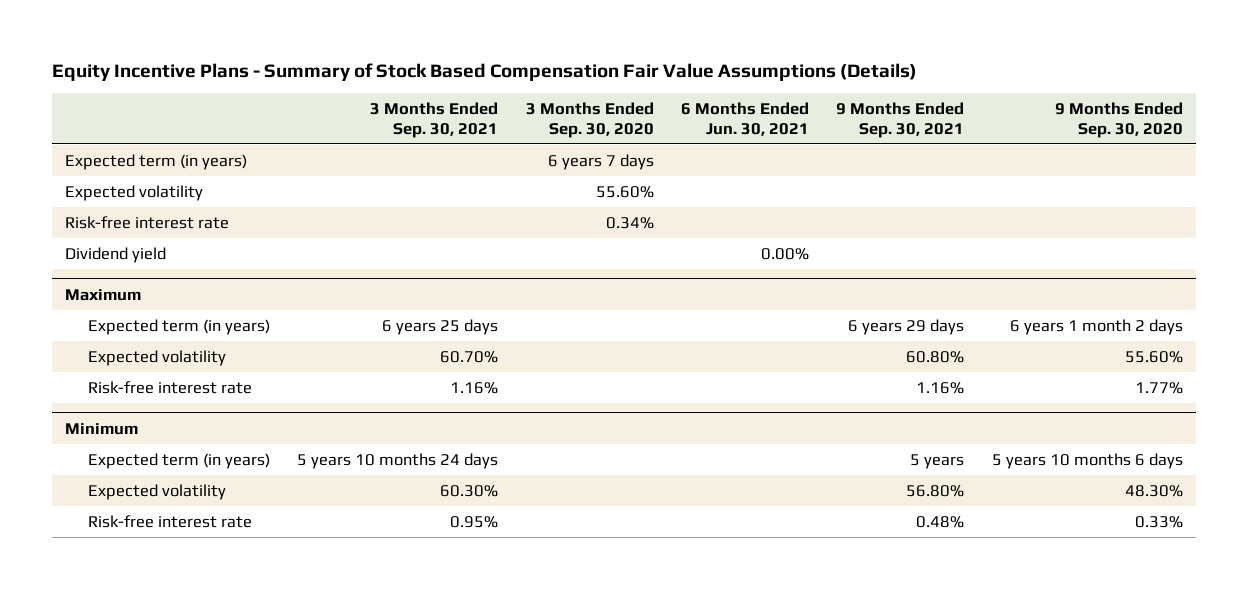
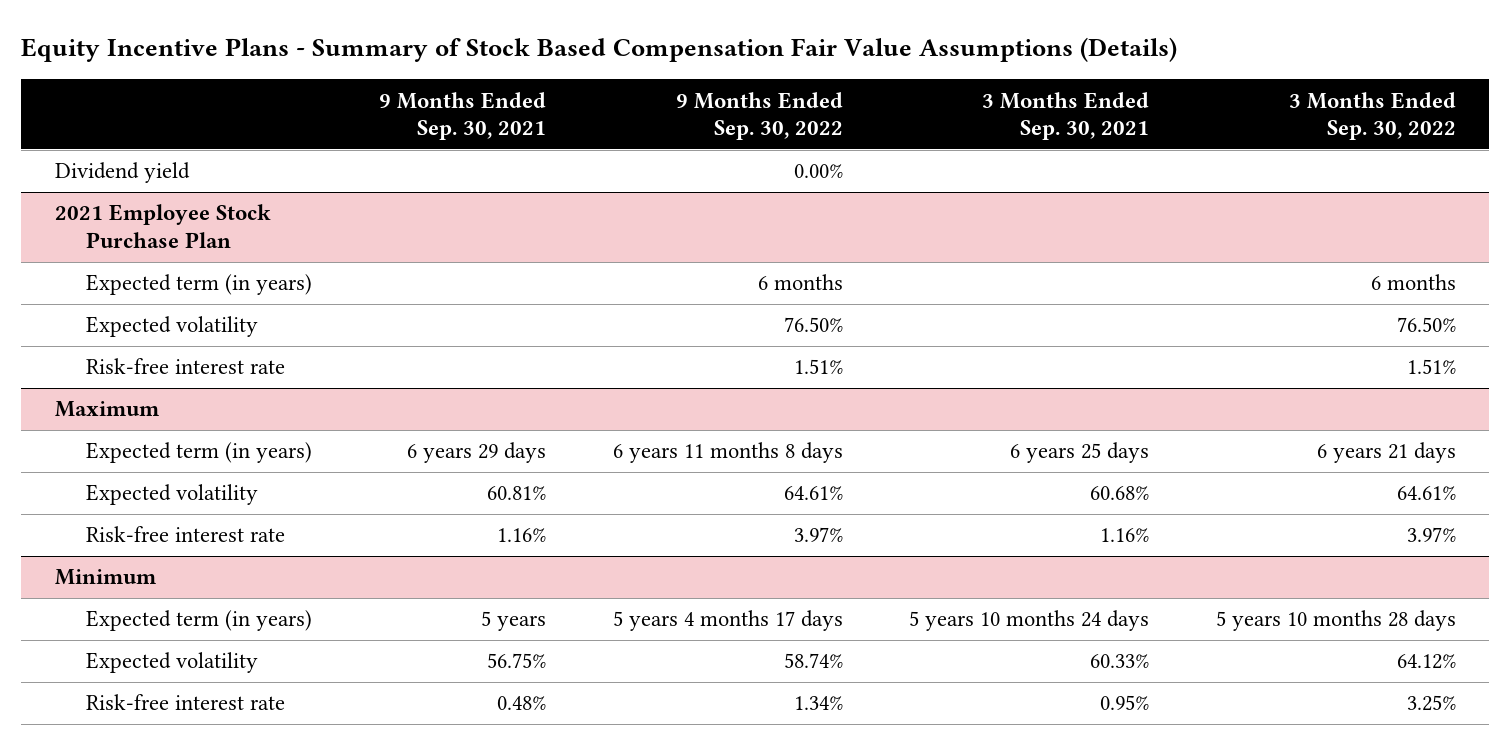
- | 3 Months Ended Sep. 30, 2021 | 3 Months Ended Sep. 30, 2020 | 6 Months Ended Jun. 30, 2021 | 9 Months Ended Sep. 30, 2021 | 9 Months Ended Sep. 30, 2020
+ | 9 Months Ended Sep. 30, 2021 | 9 Months Ended Sep. 30, 2022 | 3 Months Ended Sep. 30, 2021 | 3 Months Ended Sep. 30, 2022
moved up: Dividend yield | | 0.00% | |
+ 2021 Employee Stock Purchase Plan
@ Maximum
- Expected volatility | 60.70% | | | 60.80% | 55.60%
+ Expected volatility | 60.81% | 64.61% | 60.68% | 64.61%
@ Minimum
- Expected volatility | 60.30% | | | 56.80% | 48.30%
+ Expected volatility | 56.75% | 58.74% | 60.33% | 64.12%

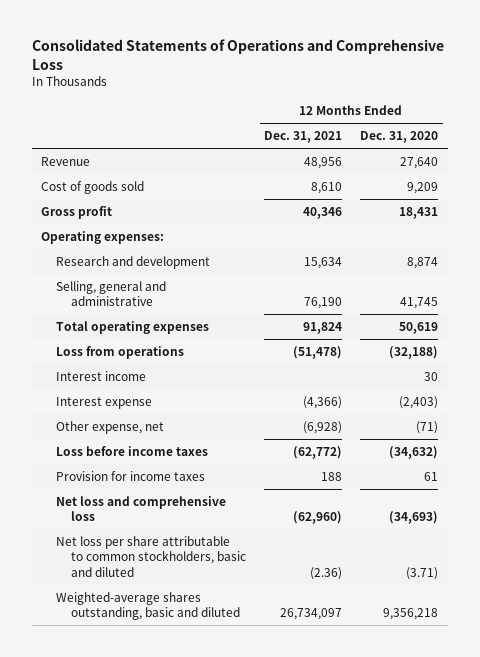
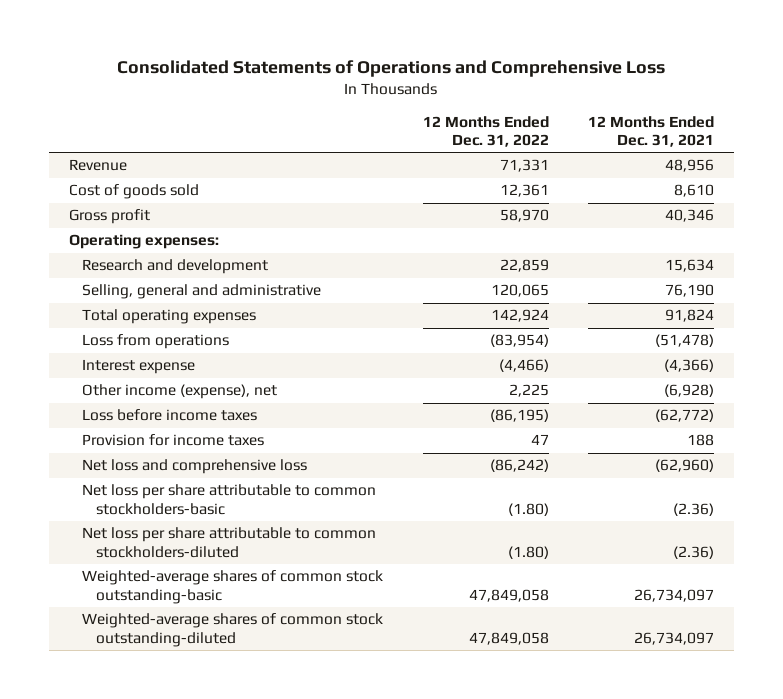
- | 12 Months Ended Dec. 31, 2021 | 12 Months Ended Dec. 31, 2020
+ | 12 Months Ended Dec. 31, 2022 | 12 Months Ended Dec. 31, 2021
- Interest income | | 30
- Other expense, net | (6,928) | (71)
+ Other income (expense), net | 2,225 | (6,928)
- Net loss per share attributable to common stockholders, basic and diluted | (2.36) | (3.71)
- Weighted-average shares outstanding, basic and diluted | 26,734,097 | 9,356,218
+ Net loss per share attributable to common stockholders-basic | (1.80) | (2.36)
+ Net loss per share attributable to common stockholders-diluted | (1.80) | (2.36)
+ Weighted-average shares of common stock outstanding-basic | 47,849,058 | 26,734,097
+ Weighted-average shares of common stock outstanding-diluted | 47,849,058 | 26,734,097

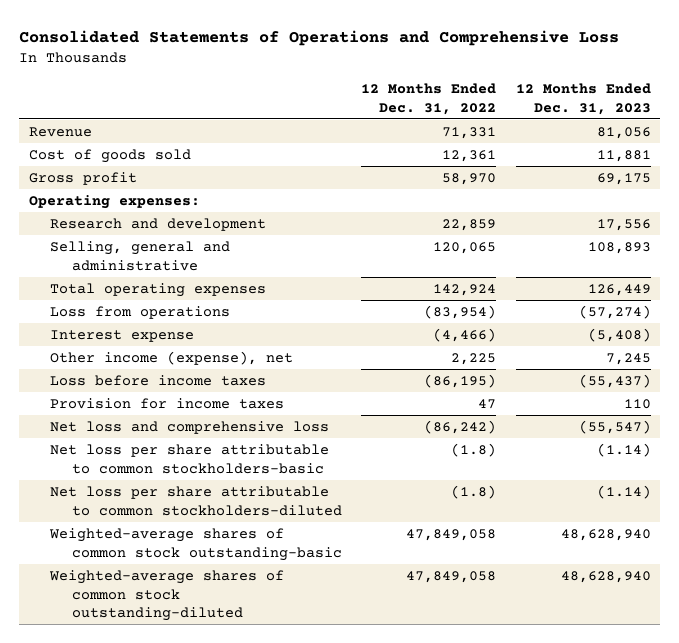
- | 12 Months Ended Dec. 31, 2022 | 12 Months Ended Dec. 31, 2021
+ | 12 Months Ended Dec. 31, 2022 | 12 Months Ended Dec. 31, 2023
- Net loss per share attributable to common stockholders-basic | (1.80) | (2.36)
- Net loss per share attributable to common stockholders-diluted | (1.80) | (2.36)
+ Net loss per share attributable to common stockholders-basic | (1.8) | (1.14)
+ Net loss per share attributable to common stockholders-diluted | (1.8) | (1.14)

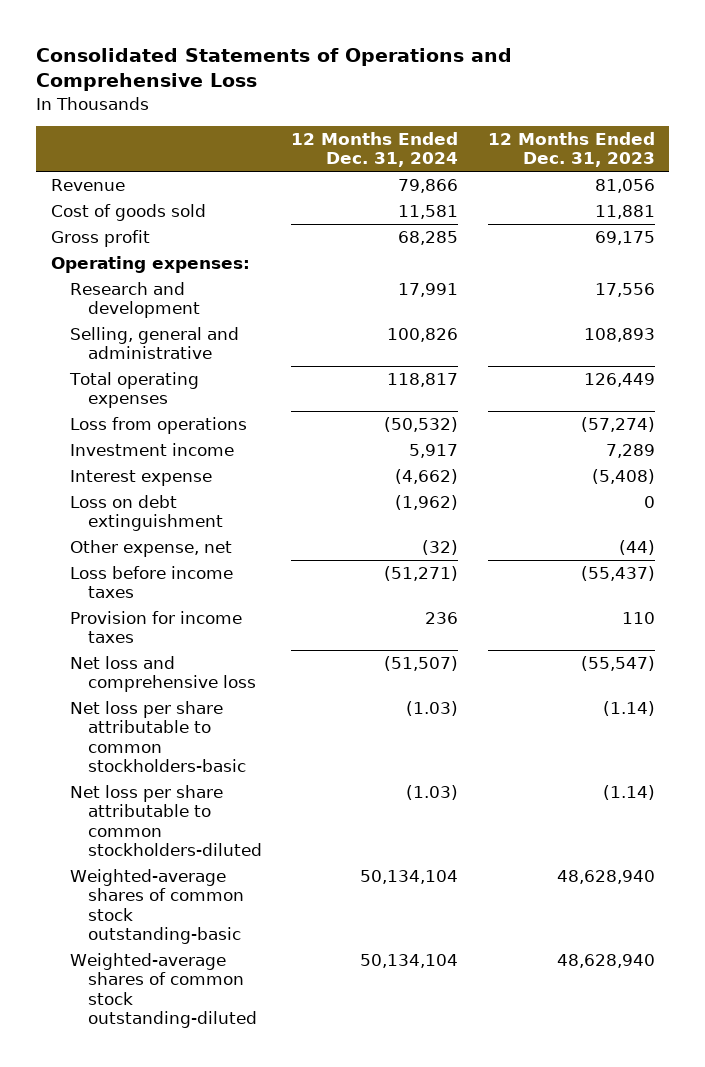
- | 12 Months Ended Dec. 31, 2022 | 12 Months Ended Dec. 31, 2023
+ | 12 Months Ended Dec. 31, 2024 | 12 Months Ended Dec. 31, 2023
+ Investment income | 5,917 | 7,289
- Other income (expense), net | 2,225 | 7,245
+ Loss on debt extinguishment | (1,962) | 0
+ Other expense, net | (32) | (44)

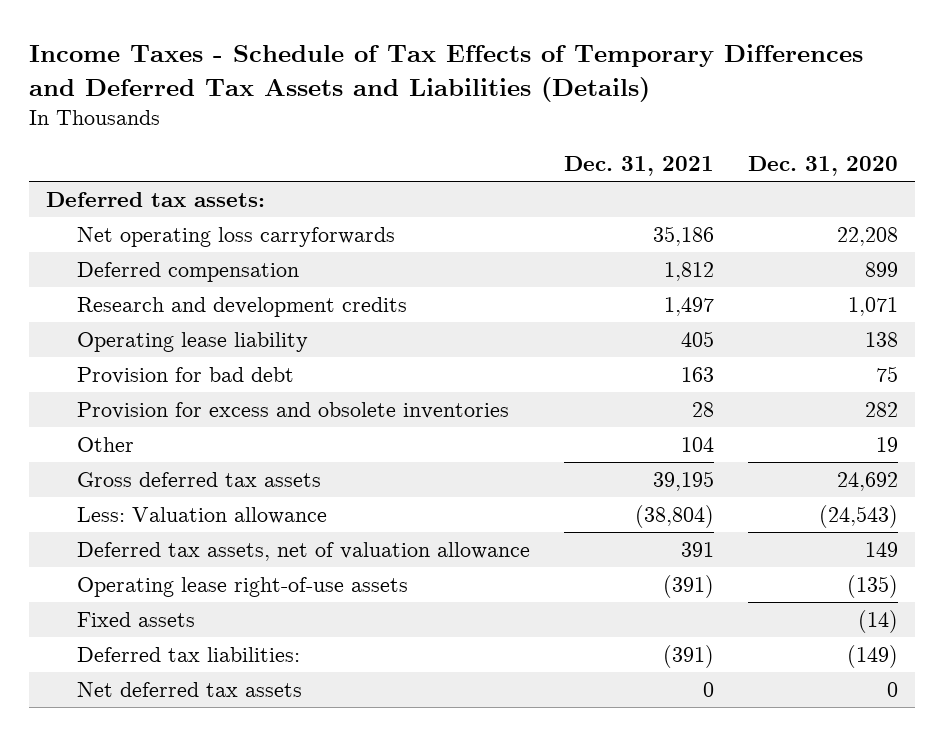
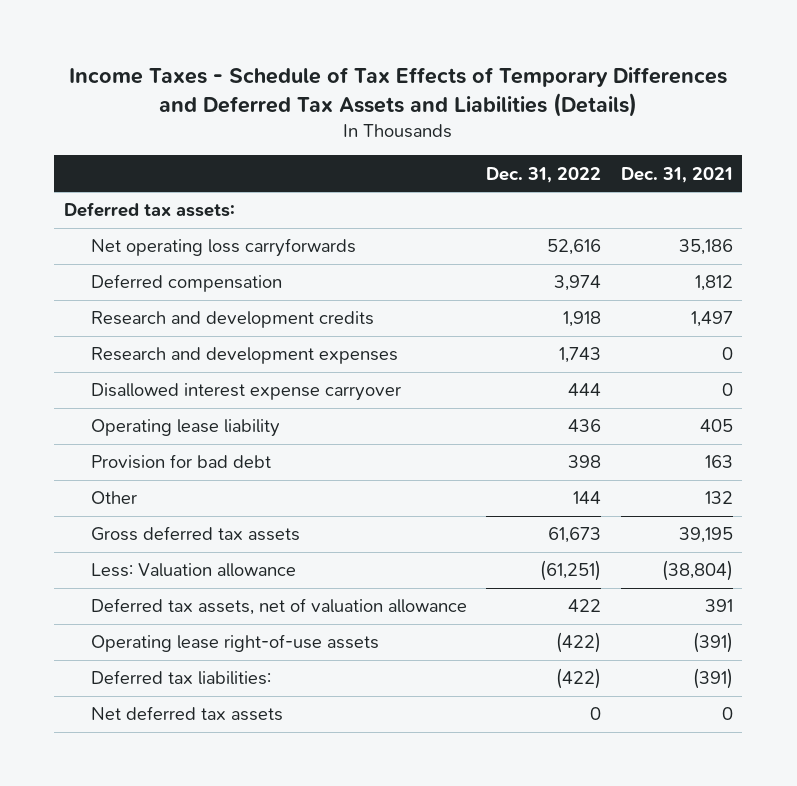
- | Dec. 31, 2021 | Dec. 31, 2020
+ | Dec. 31, 2022 | Dec. 31, 2021
+ Research and development expenses | 1,743 | 0
+ Disallowed interest expense carryover | 444 | 0
- Provision for excess and obsolete inventories | 28 | 282
- Other | 104 | 19
+ Other | 144 | 132
- Fixed assets | | (14)

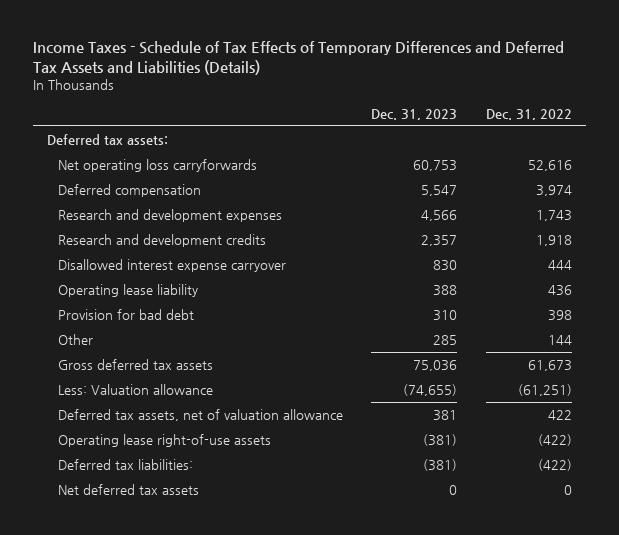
- | Dec. 31, 2022 | Dec. 31, 2021
+ | Dec. 31, 2023 | Dec. 31, 2022
moved down: Research and development credits | 2,357 | 1,918

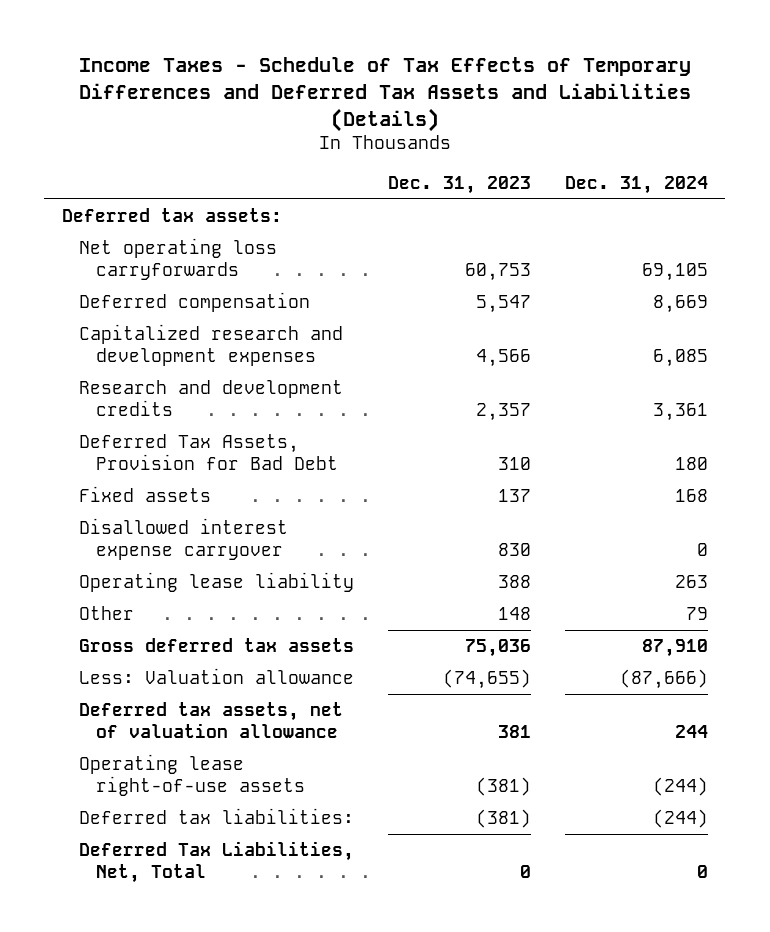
- | Dec. 31, 2023 | Dec. 31, 2022
+ | Dec. 31, 2023 | Dec. 31, 2024
- Research and development expenses | 4,566 | 1,743
+ Capitalized research and development expenses | 4,566 | 6,085
+ Deferred Tax Assets, Provision for Bad Debt | 310 | 180
+ Fixed assets | 137 | 168
- Provision for bad debt | 310 | 398
- Other | 285 | 144
+ Other | 148 | 79
- Net deferred tax assets | 0 | 0
+ Deferred Tax Liabilities, Net, Total | 0 | 0

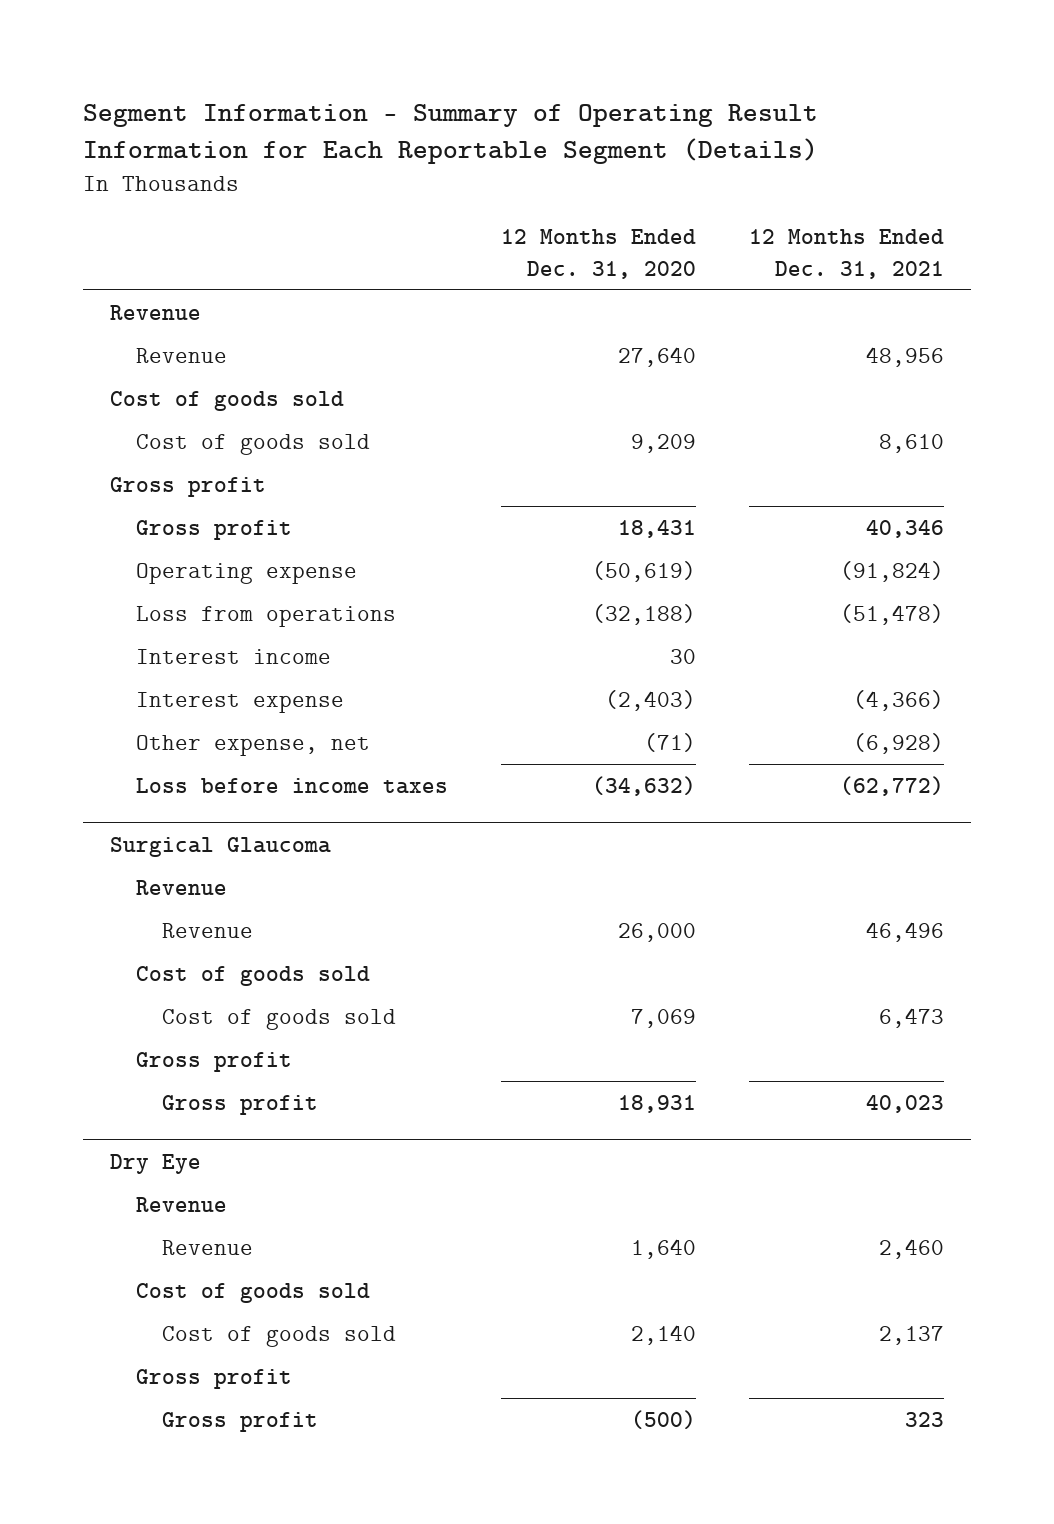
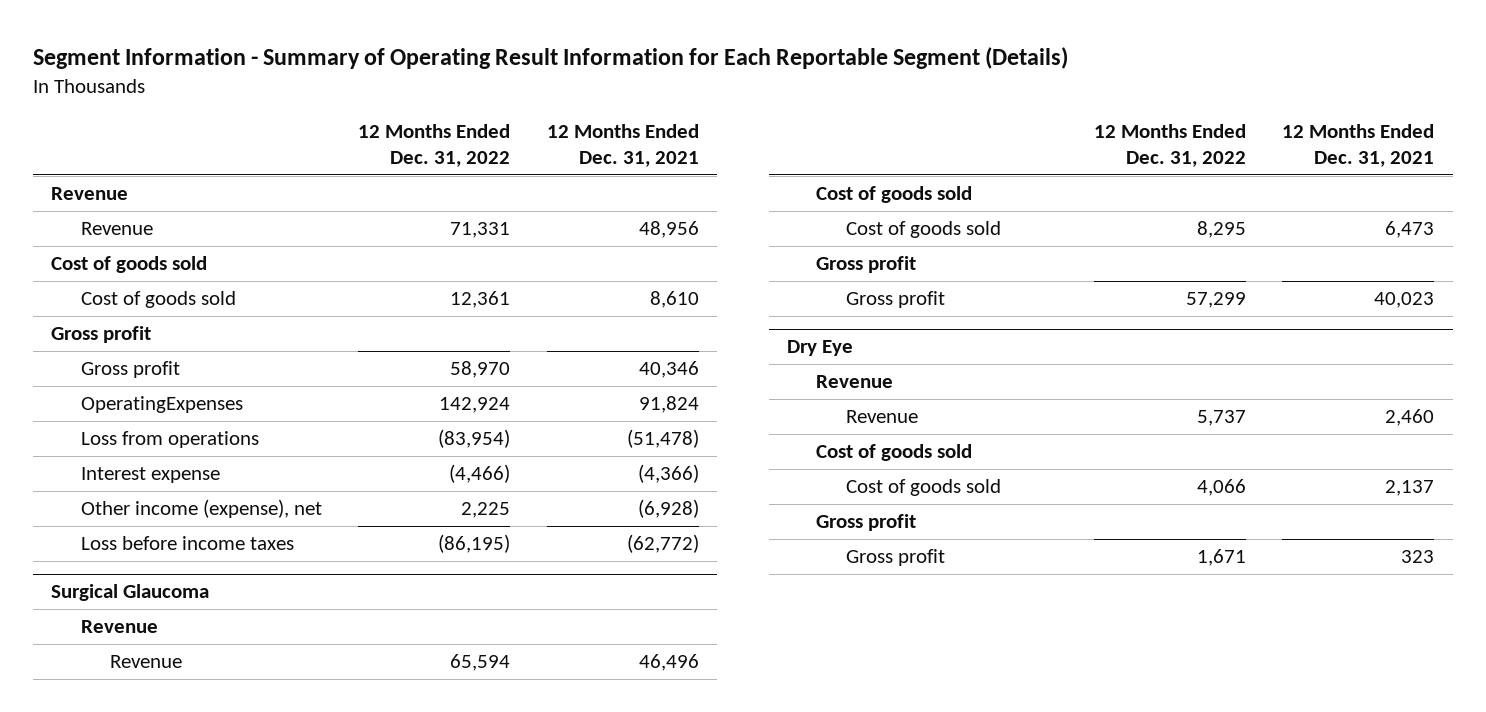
- | 12 Months Ended Dec. 31, 2020 | 12 Months Ended Dec. 31, 2021
+ | 12 Months Ended Dec. 31, 2022 | 12 Months Ended Dec. 31, 2021
- Operating expense | (50,619) | (91,824)
+ OperatingExpenses | 142,924 | 91,824
- Interest income | 30 |
- Other expense, net | (71) | (6,928)
+ Other income (expense), net | 2,225 | (6,928)

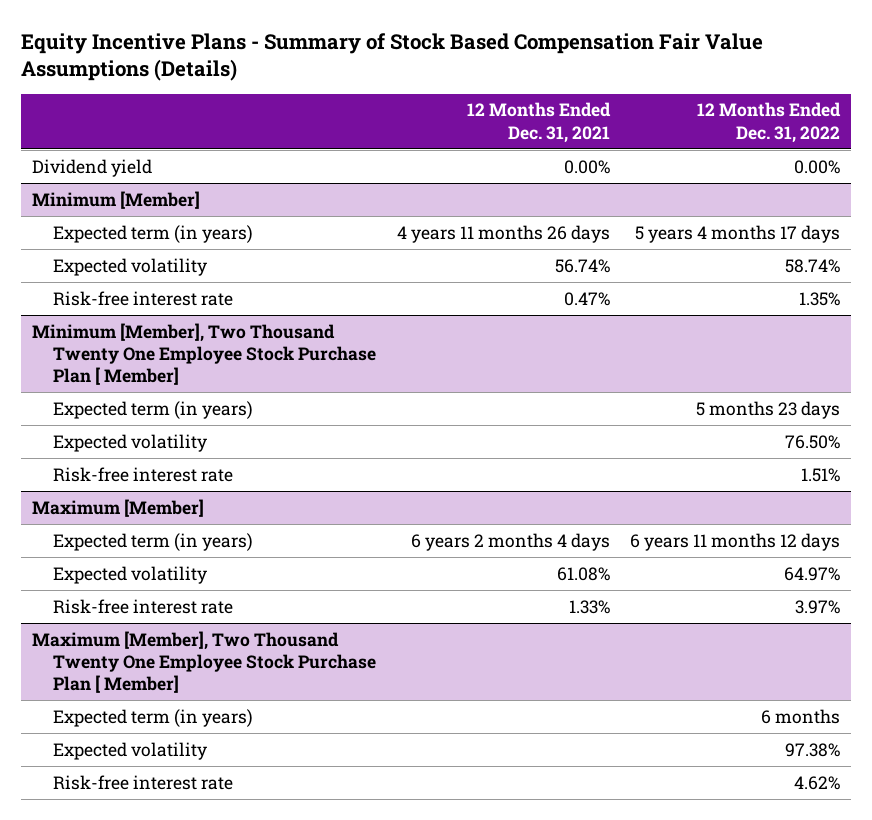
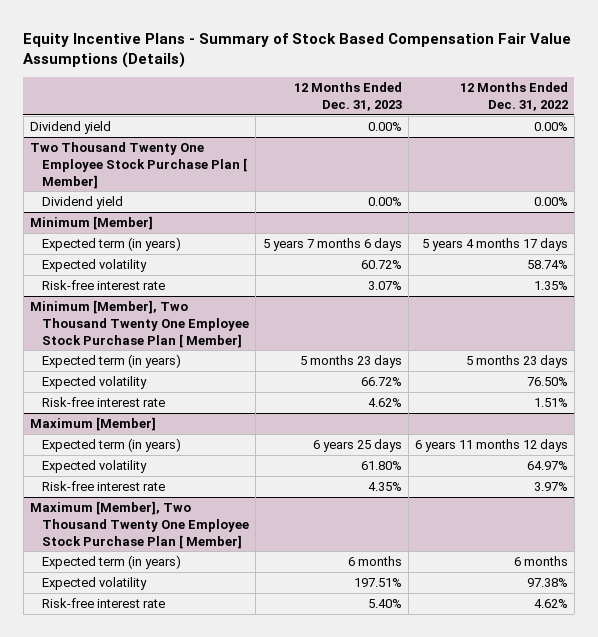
- | 12 Months Ended Dec. 31, 2021 | 12 Months Ended Dec. 31, 2022
+ | 12 Months Ended Dec. 31, 2023 | 12 Months Ended Dec. 31, 2022
+ Two Thousand Twenty One Employee Stock Purchase Plan [ Member]
+ Dividend yield | 0.00% | 0.00%

